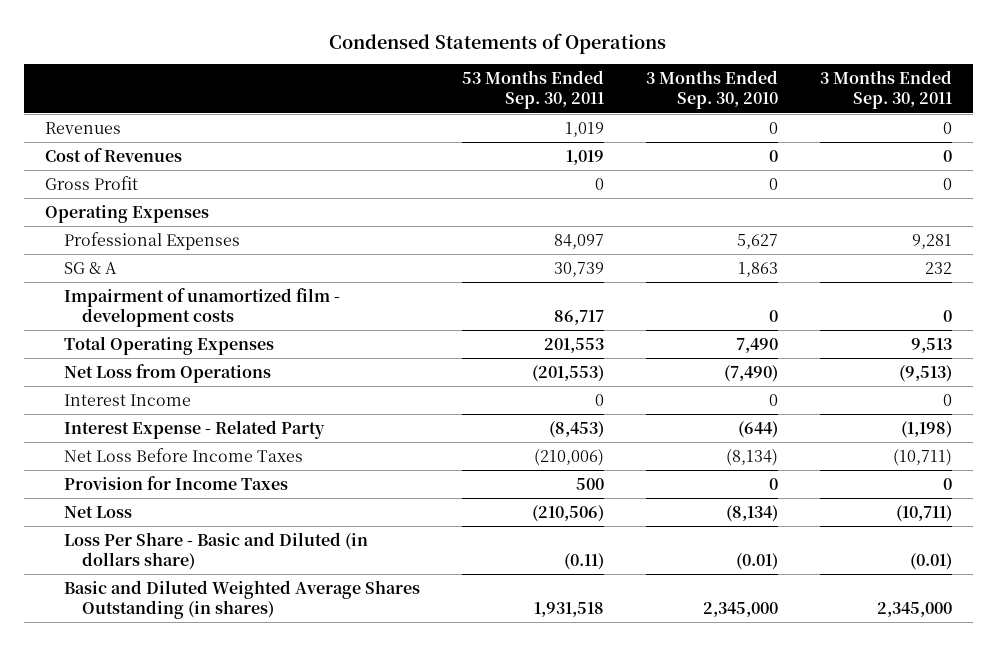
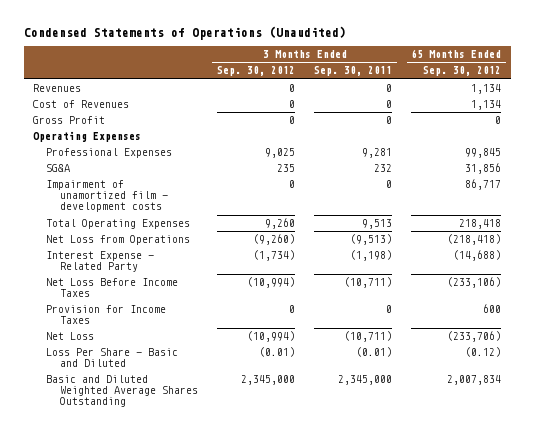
- Condensed Statements of Operations
+ Condensed Statements of Operations (Unaudited)
- | 53 Months Ended Sep. 30, 2011 | 3 Months Ended Sep. 30, 2010 | 3 Months Ended Sep. 30, 2011
+ | 3 Months Ended Sep. 30, 2012 | 3 Months Ended Sep. 30, 2011 | 65 Months Ended Sep. 30, 2012
- SG & A | 30,739 | 1,863 | 232
+ SG&A | 235 | 232 | 31,856
- Interest Income | 0 | 0 | 0
- Loss Per Share - Basic and Diluted (in dollars share) | (0.11) | (0.01) | (0.01)
- Basic and Diluted Weighted Average Shares Outstanding (in shares) | 1,931,518 | 2,345,000 | 2,345,000
+ Loss Per Share - Basic and Diluted | (0.01) | (0.01) | (0.12)
+ Basic and Diluted Weighted Average Shares Outstanding | 2,345,000 | 2,345,000 | 2,007,834

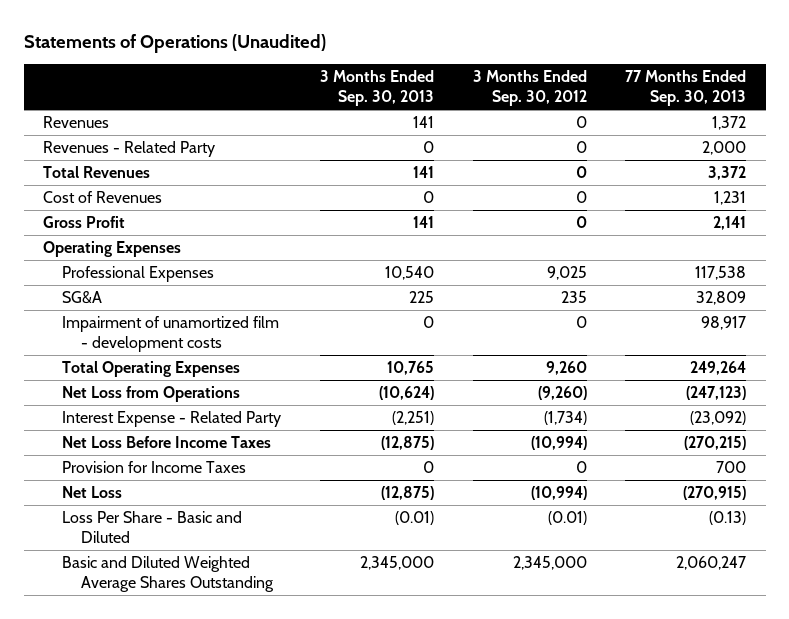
- Condensed Statements of Operations (Unaudited)
+ Statements of Operations (Unaudited)
- | 3 Months Ended Sep. 30, 2012 | 3 Months Ended Sep. 30, 2011 | 65 Months Ended Sep. 30, 2012
+ | 3 Months Ended Sep. 30, 2013 | 3 Months Ended Sep. 30, 2012 | 77 Months Ended Sep. 30, 2013
+ Revenues - Related Party | 0 | 0 | 2,000
+ Total Revenues | 141 | 0 | 3,372

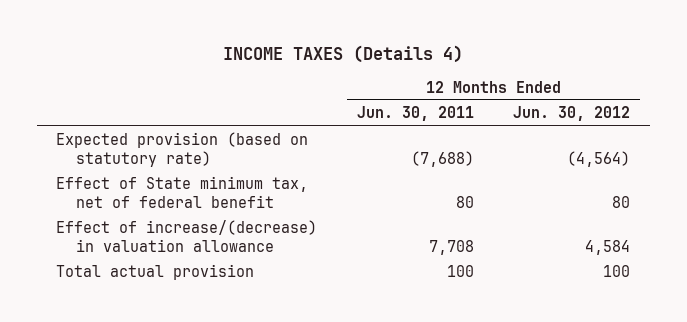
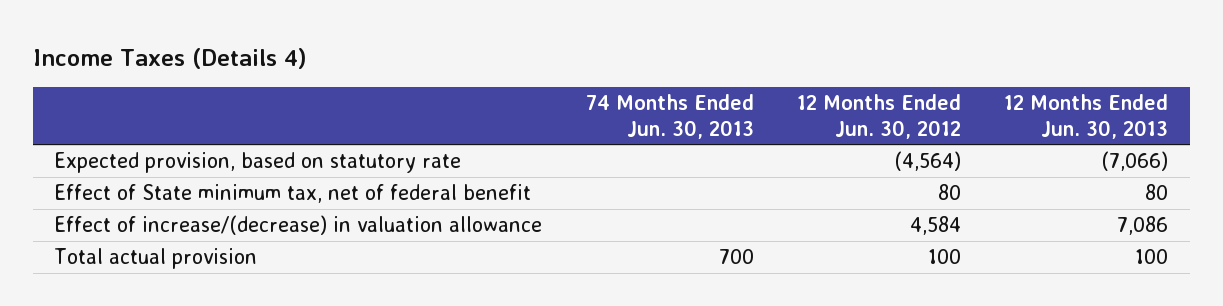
- INCOME TAXES (Details 4)
+ Income Taxes (Details 4)
- | 12 Months Ended Jun. 30, 2011 | 12 Months Ended Jun. 30, 2012
+ | 74 Months Ended Jun. 30, 2013 | 12 Months Ended Jun. 30, 2012 | 12 Months Ended Jun. 30, 2013
- Expected provision (based on statutory rate) | (7,688) | (4,564)
+ Expected provision, based on statutory rate | | (4,564) | (7,066)

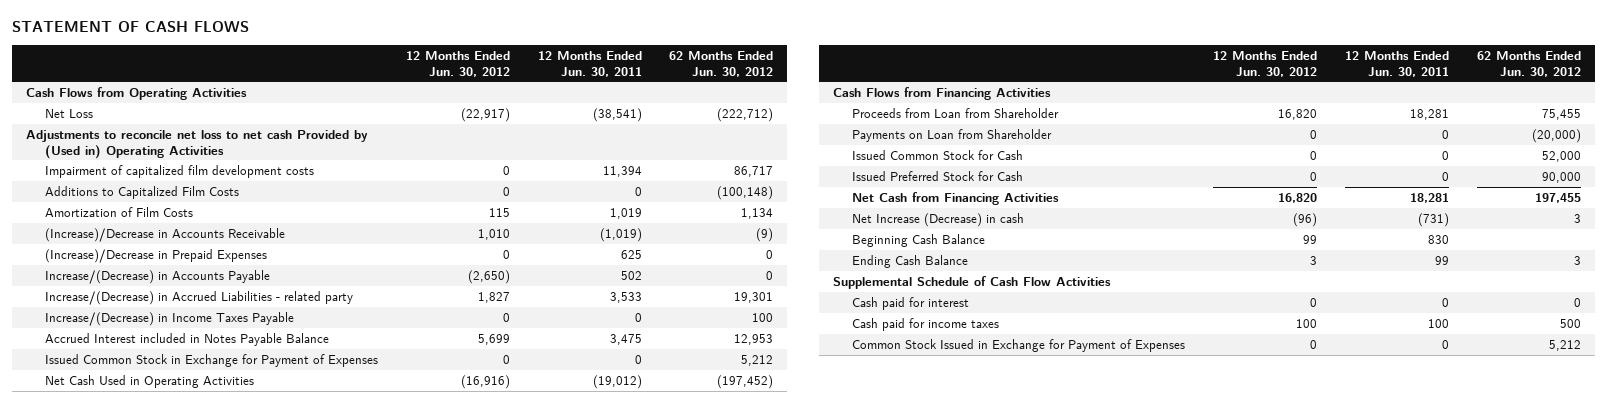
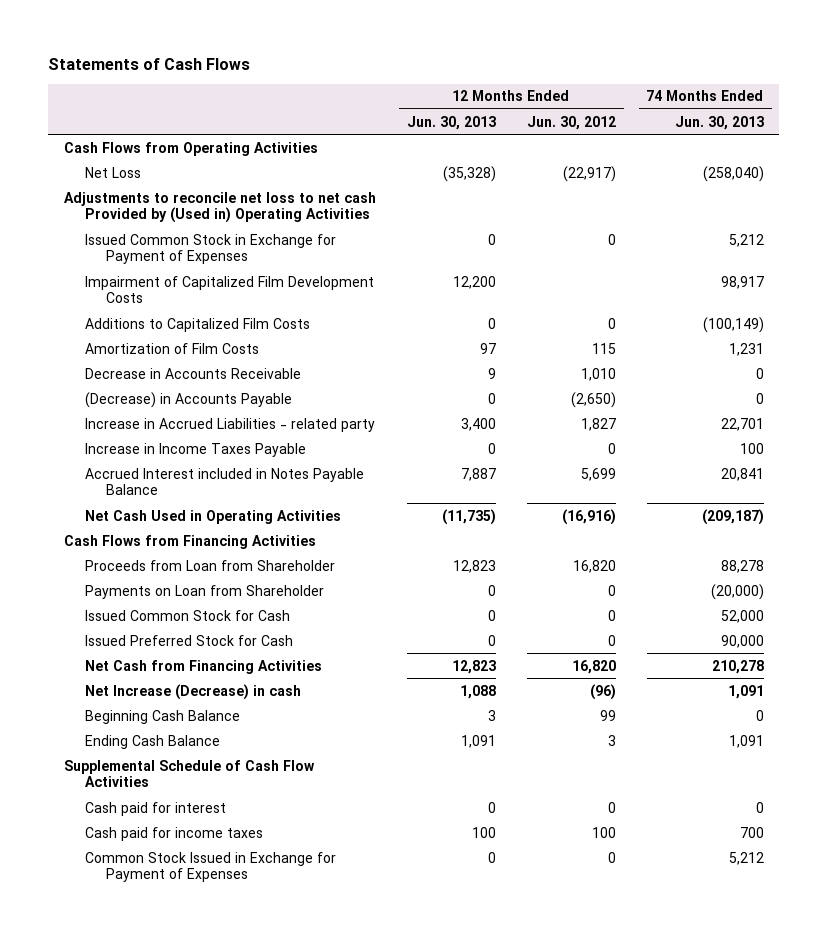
- STATEMENT OF CASH FLOWS
+ Statements of Cash Flows
- | 12 Months Ended Jun. 30, 2012 | 12 Months Ended Jun. 30, 2011 | 62 Months Ended Jun. 30, 2012
+ | 12 Months Ended Jun. 30, 2013 | 12 Months Ended Jun. 30, 2012 | 74 Months Ended Jun. 30, 2013
- Impairment of capitalized film development costs | 0 | 11,394 | 86,717
moved up: Issued Common Stock in Exchange for Payment of Expenses | 0 | 0 | 5,212
+ Impairment of Capitalized Film Development Costs | 12,200 | | 98,917
- (Increase)/Decrease in Accounts Receivable | 1,010 | (1,019) | (9)
- (Increase)/Decrease in Prepaid Expenses | 0 | 625 | 0
- Increase/(Decrease) in Accounts Payable | (2,650) | 502 | 0
- Increase/(Decrease) in Accrued Liabilities - related party | 1,827 | 3,533 | 19,301
- Increase/(Decrease) in Income Taxes Payable | 0 | 0 | 100
+ Decrease in Accounts Receivable | 9 | 1,010 | 0
+ (Decrease) in Accounts Payable | 0 | (2,650) | 0
+ Increase in Accrued Liabilities - related party | 3,400 | 1,827 | 22,701
+ Increase in Income Taxes Payable | 0 | 0 | 100

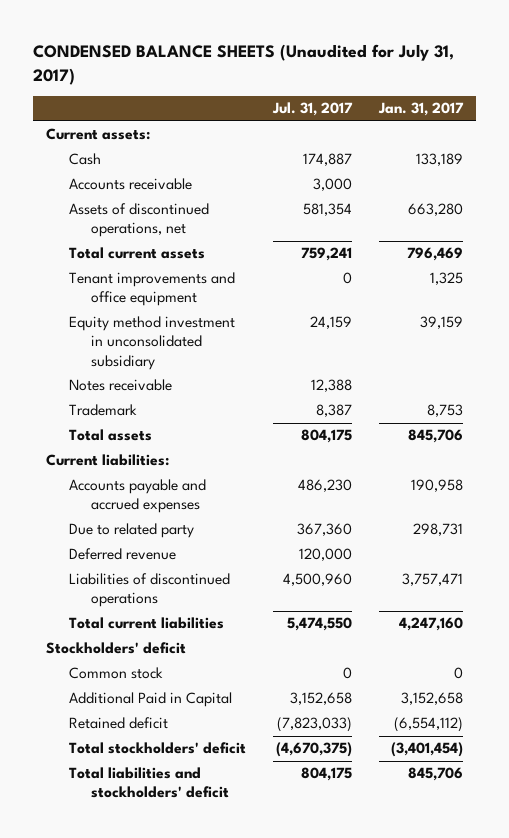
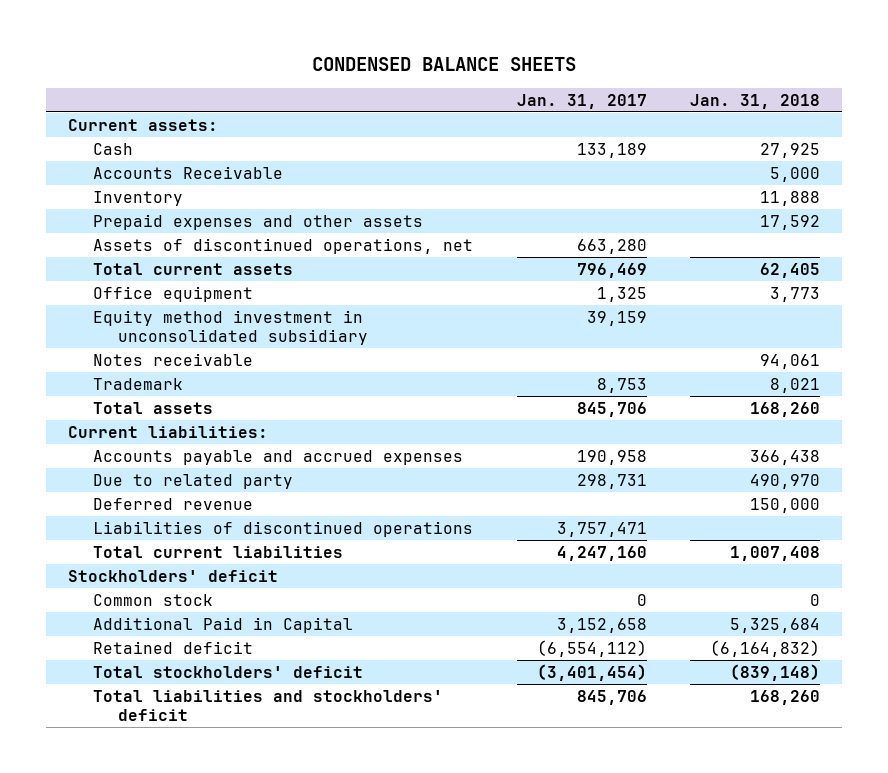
- CONDENSED BALANCE SHEETS (Unaudited for July 31, 2017)
+ CONDENSED BALANCE SHEETS
- | Jul. 31, 2017 | Jan. 31, 2017
+ | Jan. 31, 2017 | Jan. 31, 2018
- Accounts receivable | 3,000 |
+ Accounts Receivable | | 5,000
+ Inventory | | 11,888
+ Prepaid expenses and other assets | | 17,592
- Tenant improvements and office equipment | 0 | 1,325
+ Office equipment | 1,325 | 3,773

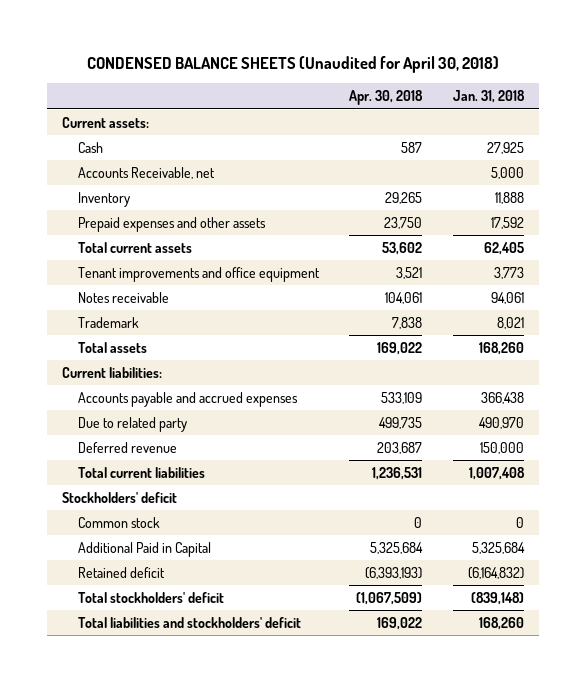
- CONDENSED BALANCE SHEETS
+ CONDENSED BALANCE SHEETS (Unaudited for April 30, 2018)
- | Jan. 31, 2017 | Jan. 31, 2018
+ | Apr. 30, 2018 | Jan. 31, 2018
- Accounts Receivable | | 5,000
+ Accounts Receivable, net | | 5,000
- Assets of discontinued operations, net | 663,280 |
- Office equipment | 1,325 | 3,773
- Equity method investment in unconsolidated subsidiary | 39,159 |
+ Tenant improvements and office equipment | 3,521 | 3,773
- Liabilities of discontinued operations | 3,757,471 |

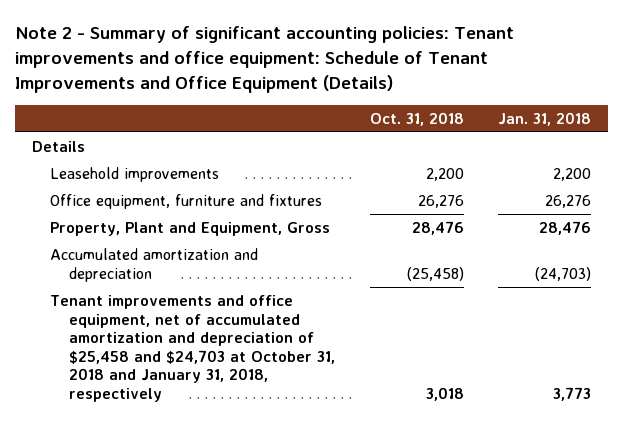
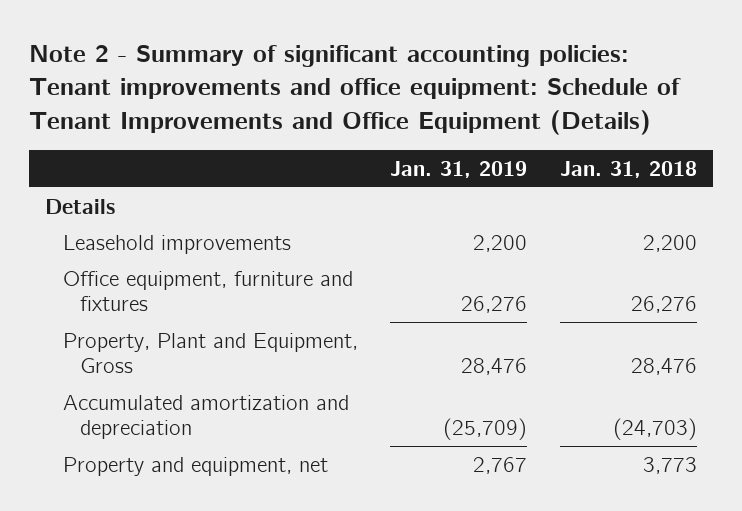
- | Oct. 31, 2018 | Jan. 31, 2018
+ | Jan. 31, 2019 | Jan. 31, 2018
- Tenant improvements and office equipment, net of accumulated amortization and depreciation of $25,458 and $24,703 at October 31, 2018 and January 31, 2018, respectively | 3,018 | 3,773
+ Property and equipment, net | 2,767 | 3,773

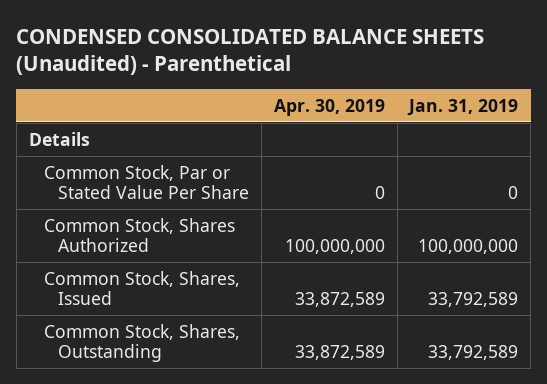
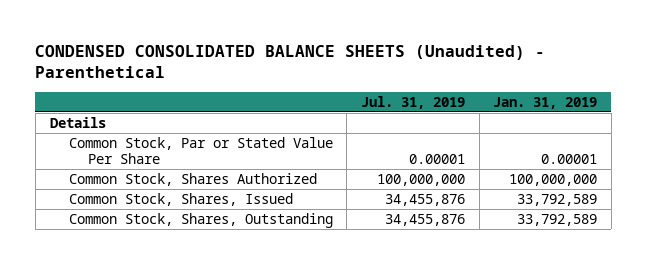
- | Apr. 30, 2019 | Jan. 31, 2019
+ | Jul. 31, 2019 | Jan. 31, 2019
- Common Stock, Par or Stated Value Per Share | 0 | 0
+ Common Stock, Par or Stated Value Per Share | 0.00001 | 0.00001

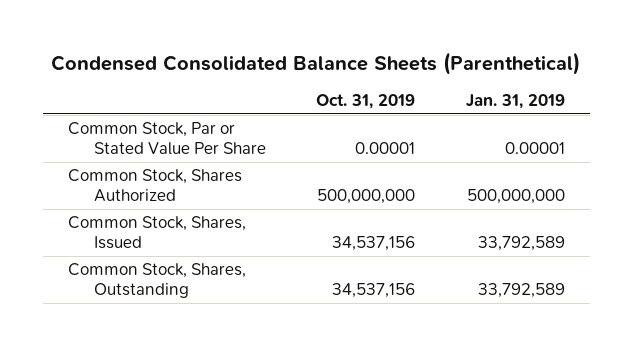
- CONDENSED CONSOLIDATED BALANCE SHEETS (Unaudited) - Parenthetical
+ Condensed Consolidated Balance Sheets (Parenthetical)
- | Jul. 31, 2019 | Jan. 31, 2019
+ | Oct. 31, 2019 | Jan. 31, 2019
- Details
- Common Stock, Shares Authorized | 100,000,000 | 100,000,000
+ Common Stock, Shares Authorized | 500,000,000 | 500,000,000

